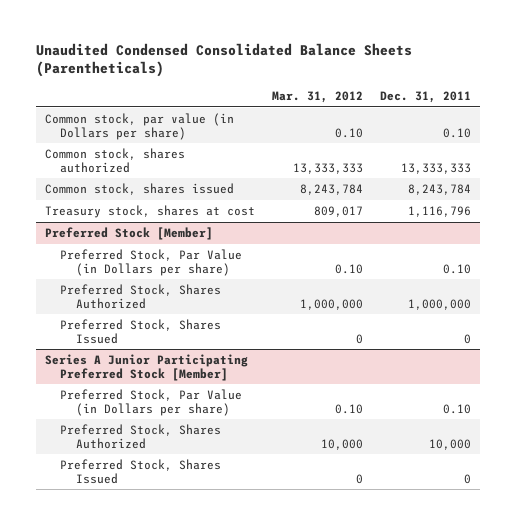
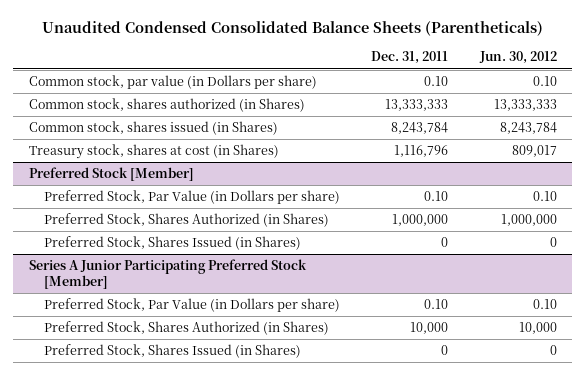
- | Mar. 31, 2012 | Dec. 31, 2011
+ | Dec. 31, 2011 | Jun. 30, 2012
- Common stock, shares authorized | 13,333,333 | 13,333,333
- Common stock, shares issued | 8,243,784 | 8,243,784
- Treasury stock, shares at cost | 809,017 | 1,116,796
+ Common stock, shares authorized (in Shares) | 13,333,333 | 13,333,333
+ Common stock, shares issued (in Shares) | 8,243,784 | 8,243,784
+ Treasury stock, shares at cost (in Shares) | 1,116,796 | 809,017
@ Preferred Stock [Member]
- Preferred Stock, Shares Authorized | 1,000,000 | 1,000,000
- Preferred Stock, Shares Issued | 0 | 0
+ Preferred Stock, Shares Authorized (in Shares) | 1,000,000 | 1,000,000
+ Preferred Stock, Shares Issued (in Shares) | 0 | 0
@ Series A Junior Participating Preferred Stock [Member]
- Preferred Stock, Shares Authorized | 10,000 | 10,000
- Preferred Stock, Shares Issued | 0 | 0
+ Preferred Stock, Shares Authorized (in Shares) | 10,000 | 10,000
+ Preferred Stock, Shares Issued (in Shares) | 0 | 0

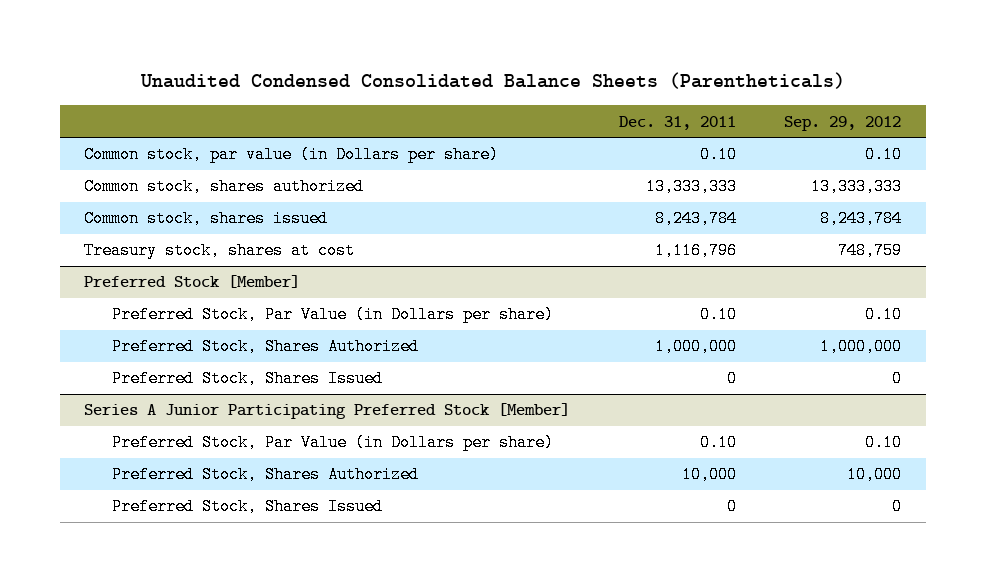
- | Dec. 31, 2011 | Jun. 30, 2012
+ | Dec. 31, 2011 | Sep. 29, 2012
- Common stock, shares authorized (in Shares) | 13,333,333 | 13,333,333
- Common stock, shares issued (in Shares) | 8,243,784 | 8,243,784
- Treasury stock, shares at cost (in Shares) | 1,116,796 | 809,017
+ Common stock, shares authorized | 13,333,333 | 13,333,333
+ Common stock, shares issued | 8,243,784 | 8,243,784
+ Treasury stock, shares at cost | 1,116,796 | 748,759
@ Preferred Stock [Member]
- Preferred Stock, Shares Authorized (in Shares) | 1,000,000 | 1,000,000
- Preferred Stock, Shares Issued (in Shares) | 0 | 0
+ Preferred Stock, Shares Authorized | 1,000,000 | 1,000,000
+ Preferred Stock, Shares Issued | 0 | 0
@ Series A Junior Participating Preferred Stock [Member]
- Preferred Stock, Shares Authorized (in Shares) | 10,000 | 10,000
- Preferred Stock, Shares Issued (in Shares) | 0 | 0
+ Preferred Stock, Shares Authorized | 10,000 | 10,000
+ Preferred Stock, Shares Issued | 0 | 0

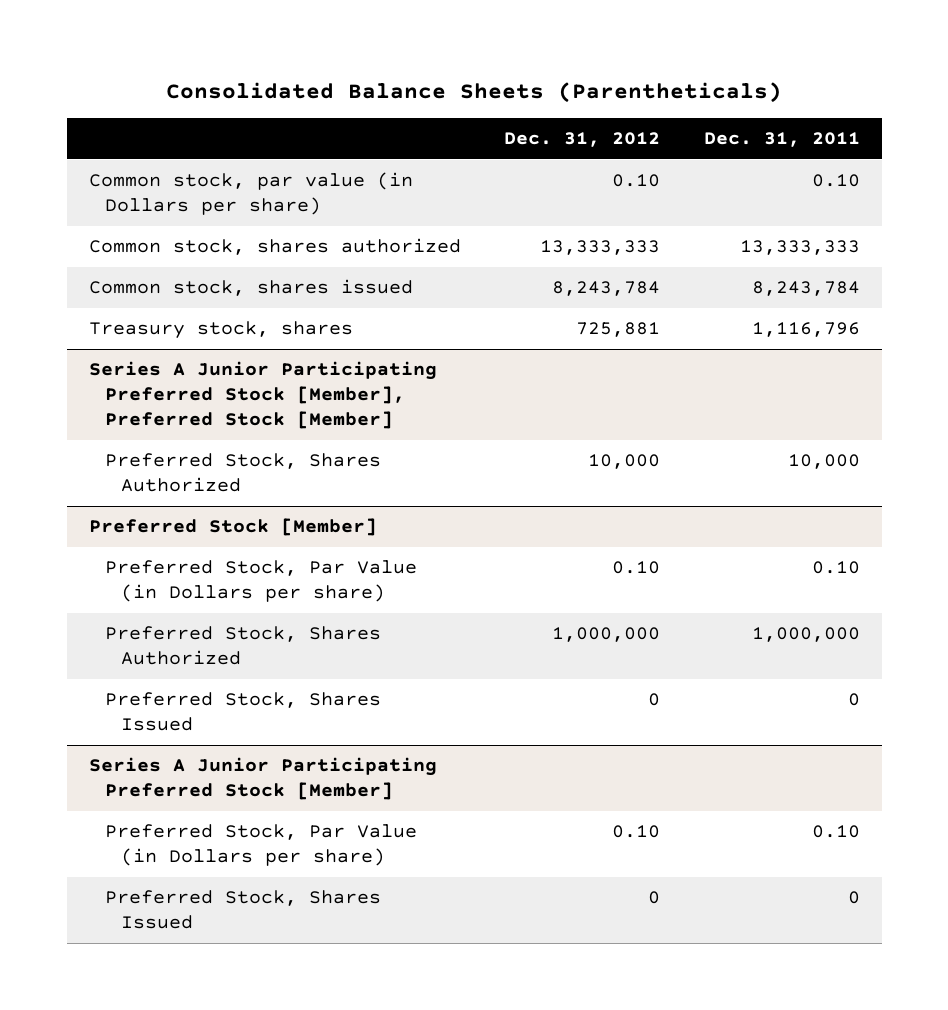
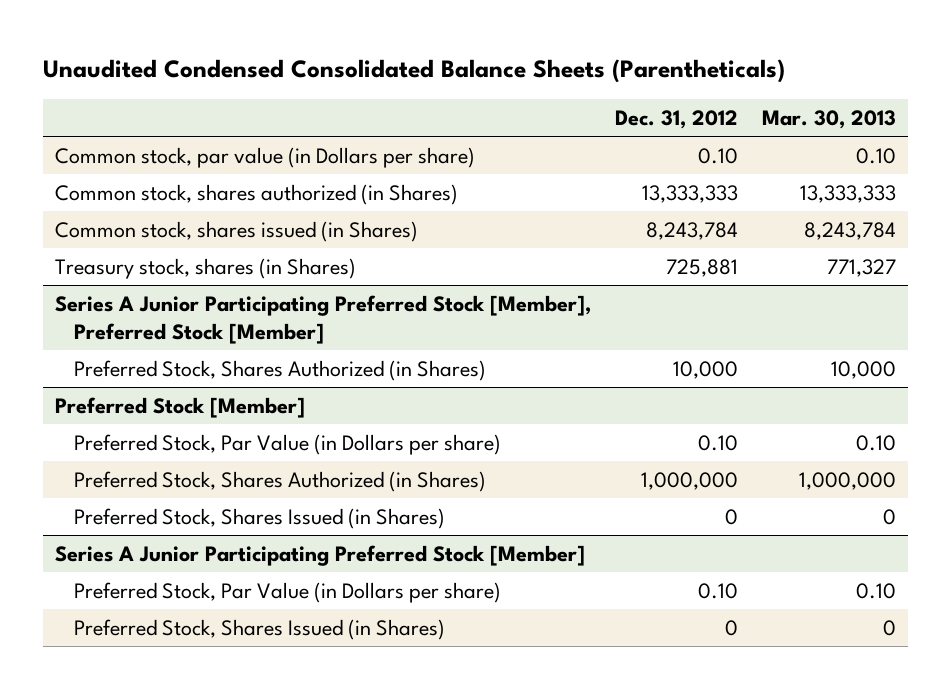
- Consolidated Balance Sheets (Parentheticals)
+ Unaudited Condensed Consolidated Balance Sheets (Parentheticals)
- | Dec. 31, 2012 | Dec. 31, 2011
+ | Dec. 31, 2012 | Mar. 30, 2013
- Common stock, shares authorized | 13,333,333 | 13,333,333
- Common stock, shares issued | 8,243,784 | 8,243,784
- Treasury stock, shares | 725,881 | 1,116,796
+ Common stock, shares authorized (in Shares) | 13,333,333 | 13,333,333
+ Common stock, shares issued (in Shares) | 8,243,784 | 8,243,784
+ Treasury stock, shares (in Shares) | 725,881 | 771,327
@ Series A Junior Participating Preferred Stock [Member], Preferred Stock [Member]
- Preferred Stock, Shares Authorized | 10,000 | 10,000
+ Preferred Stock, Shares Authorized (in Shares) | 10,000 | 10,000
@ Preferred Stock [Member]
- Preferred Stock, Shares Authorized | 1,000,000 | 1,000,000
- Preferred Stock, Shares Issued | 0 | 0
+ Preferred Stock, Shares Authorized (in Shares) | 1,000,000 | 1,000,000
+ Preferred Stock, Shares Issued (in Shares) | 0 | 0
@ Series A Junior Participating Preferred Stock [Member]
- Preferred Stock, Shares Issued | 0 | 0
+ Preferred Stock, Shares Issued (in Shares) | 0 | 0

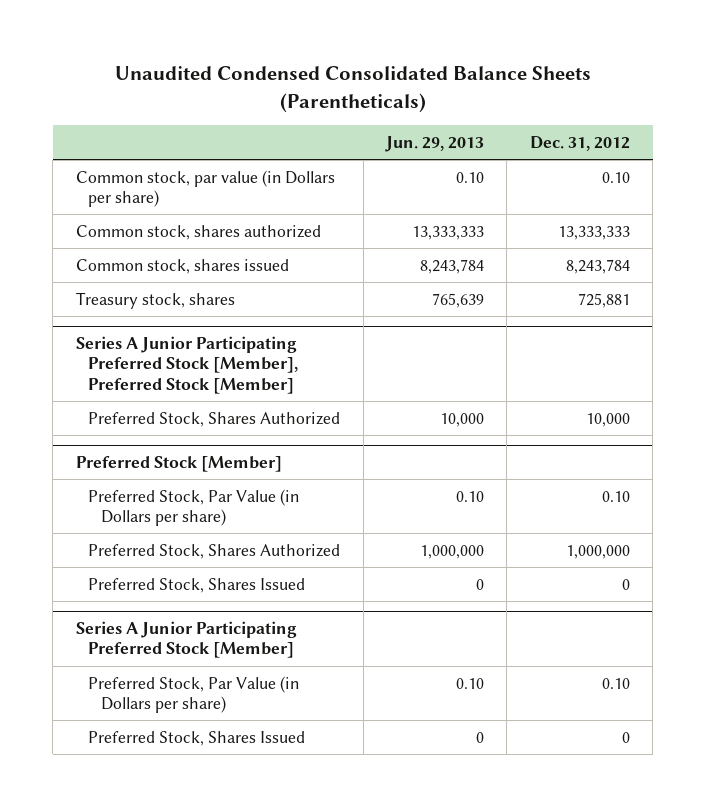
- | Dec. 31, 2012 | Mar. 30, 2013
+ | Jun. 29, 2013 | Dec. 31, 2012
- Common stock, shares authorized (in Shares) | 13,333,333 | 13,333,333
- Common stock, shares issued (in Shares) | 8,243,784 | 8,243,784
- Treasury stock, shares (in Shares) | 725,881 | 771,327
+ Common stock, shares authorized | 13,333,333 | 13,333,333
+ Common stock, shares issued | 8,243,784 | 8,243,784
+ Treasury stock, shares | 765,639 | 725,881
@ Series A Junior Participating Preferred Stock [Member], Preferred Stock [Member]
- Preferred Stock, Shares Authorized (in Shares) | 10,000 | 10,000
+ Preferred Stock, Shares Authorized | 10,000 | 10,000
@ Preferred Stock [Member]
- Preferred Stock, Shares Authorized (in Shares) | 1,000,000 | 1,000,000
- Preferred Stock, Shares Issued (in Shares) | 0 | 0
+ Preferred Stock, Shares Authorized | 1,000,000 | 1,000,000
+ Preferred Stock, Shares Issued | 0 | 0
@ Series A Junior Participating Preferred Stock [Member]
- Preferred Stock, Shares Issued (in Shares) | 0 | 0
+ Preferred Stock, Shares Issued | 0 | 0

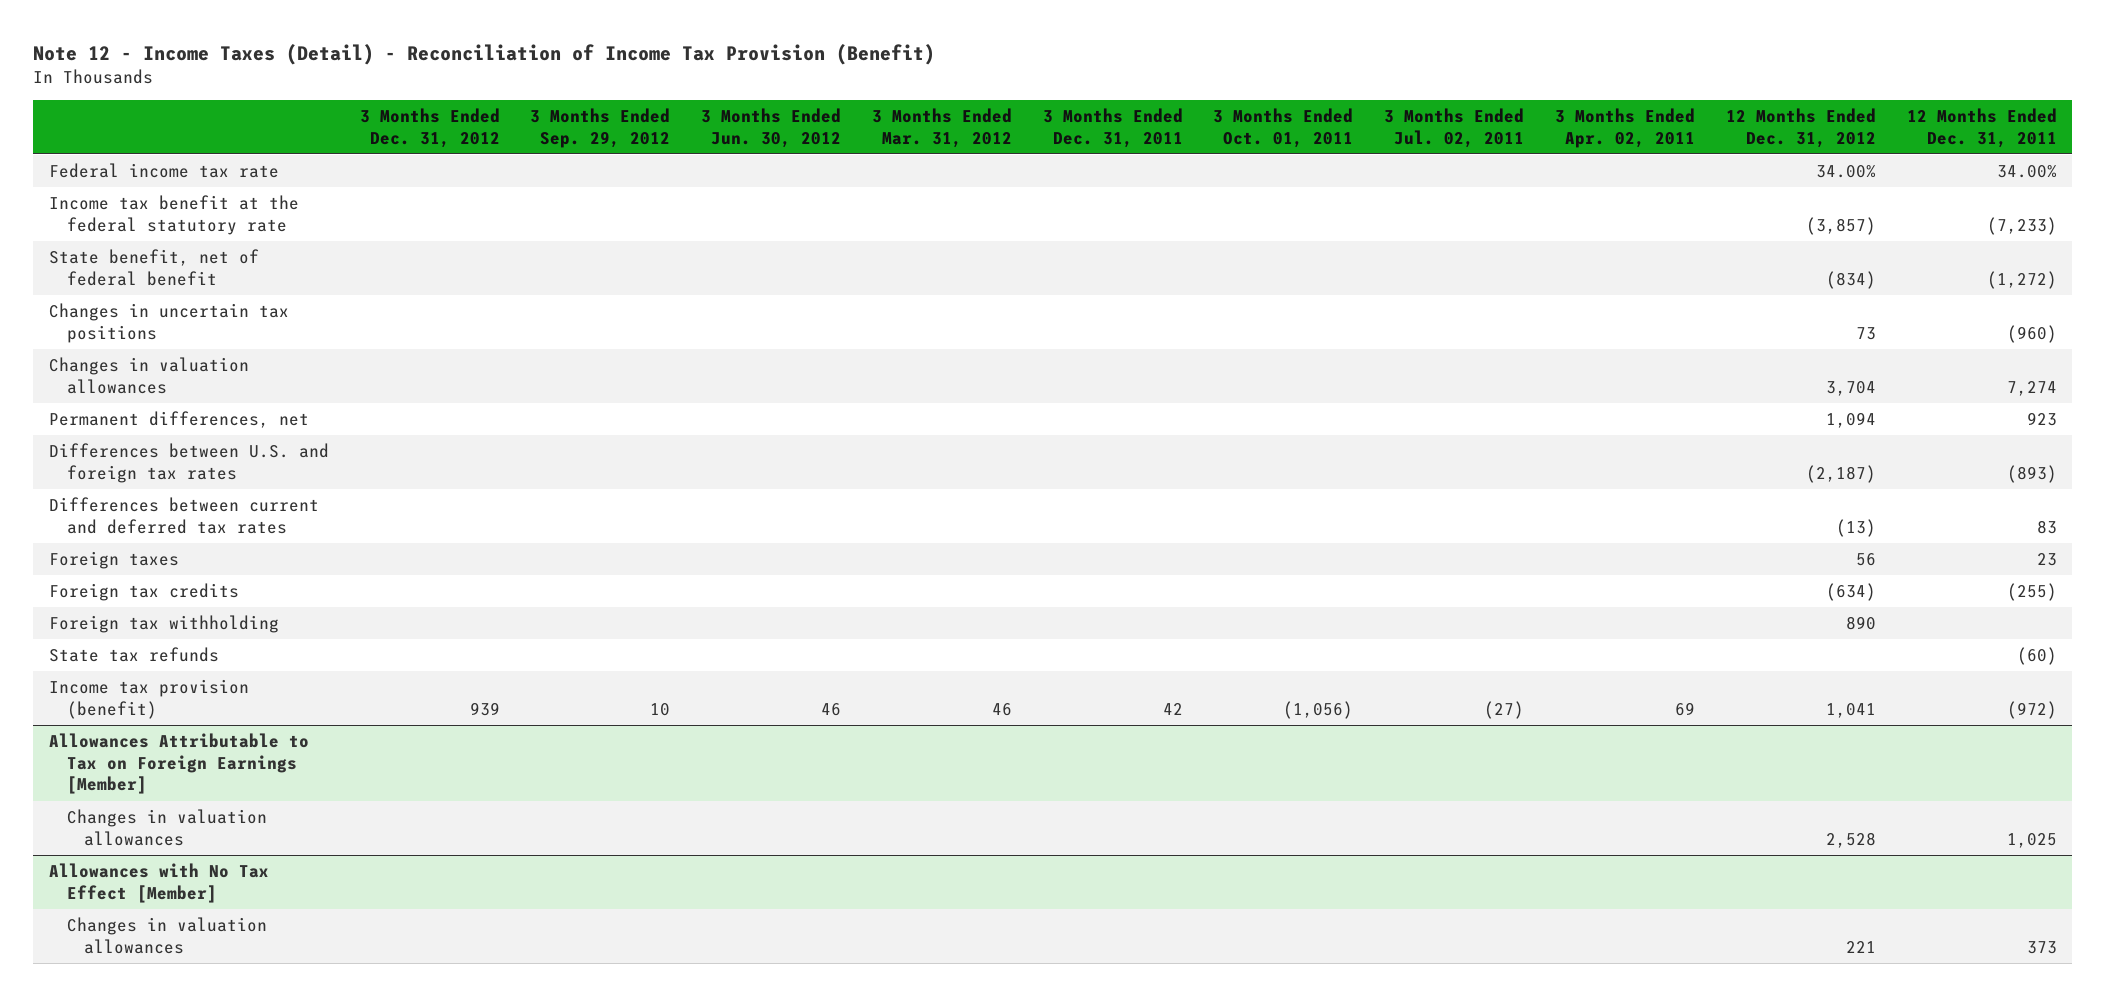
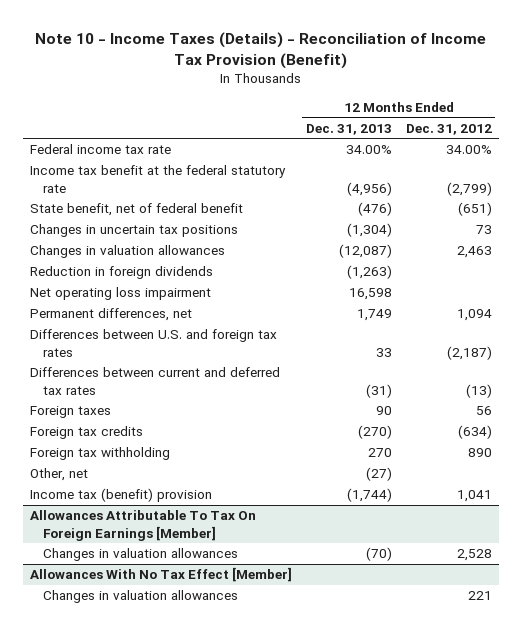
- Note 12 - Income Taxes (Detail) - Reconciliation of Income Tax Provision (Benefit)
+ Note 10 - Income Taxes (Details) - Reconciliation of Income Tax Provision (Benefit)
- | 3 Months Ended Dec. 31, 2012 | 3 Months Ended Sep. 29, 2012 | 3 Months Ended Jun. 30, 2012 | 3 Months Ended Mar. 31, 2012 | 3 Months Ended Dec. 31, 2011 | 3 Months Ended Oct. 01, 2011 | 3 Months Ended Jul. 02, 2011 | 3 Months Ended Apr. 02, 2011 | 12 Months Ended Dec. 31, 2012 | 12 Months Ended Dec. 31, 2011
+ | 12 Months Ended Dec. 31, 2013 | 12 Months Ended Dec. 31, 2012
- Income tax benefit at the federal statutory rate | | | | | | | | | (3,857) | (7,233)
- State benefit, net of federal benefit | | | | | | | | | (834) | (1,272)
+ Income tax benefit at the federal statutory rate | (4,956) | (2,799)
+ State benefit, net of federal benefit | (476) | (651)
- Changes in valuation allowances | | | | | | | | | 3,704 | 7,274
+ Changes in valuation allowances | (12,087) | 2,463
+ Reduction in foreign dividends | (1,263) |
+ Net operating loss impairment | 16,598 |
- State tax refunds | | | | | | | | | | (60)
- Income tax provision (benefit) | 939 | 10 | 46 | 46 | 42 | (1,056) | (27) | 69 | 1,041 | (972)
- Allowances Attributable to Tax on Foreign Earnings [Member]
+ Other, net | (27) |
+ Income tax (benefit) provision | (1,744) | 1,041
+ Allowances Attributable To Tax On Foreign Earnings [Member]
- Allowances with No Tax Effect [Member]
+ Allowances With No Tax Effect [Member]

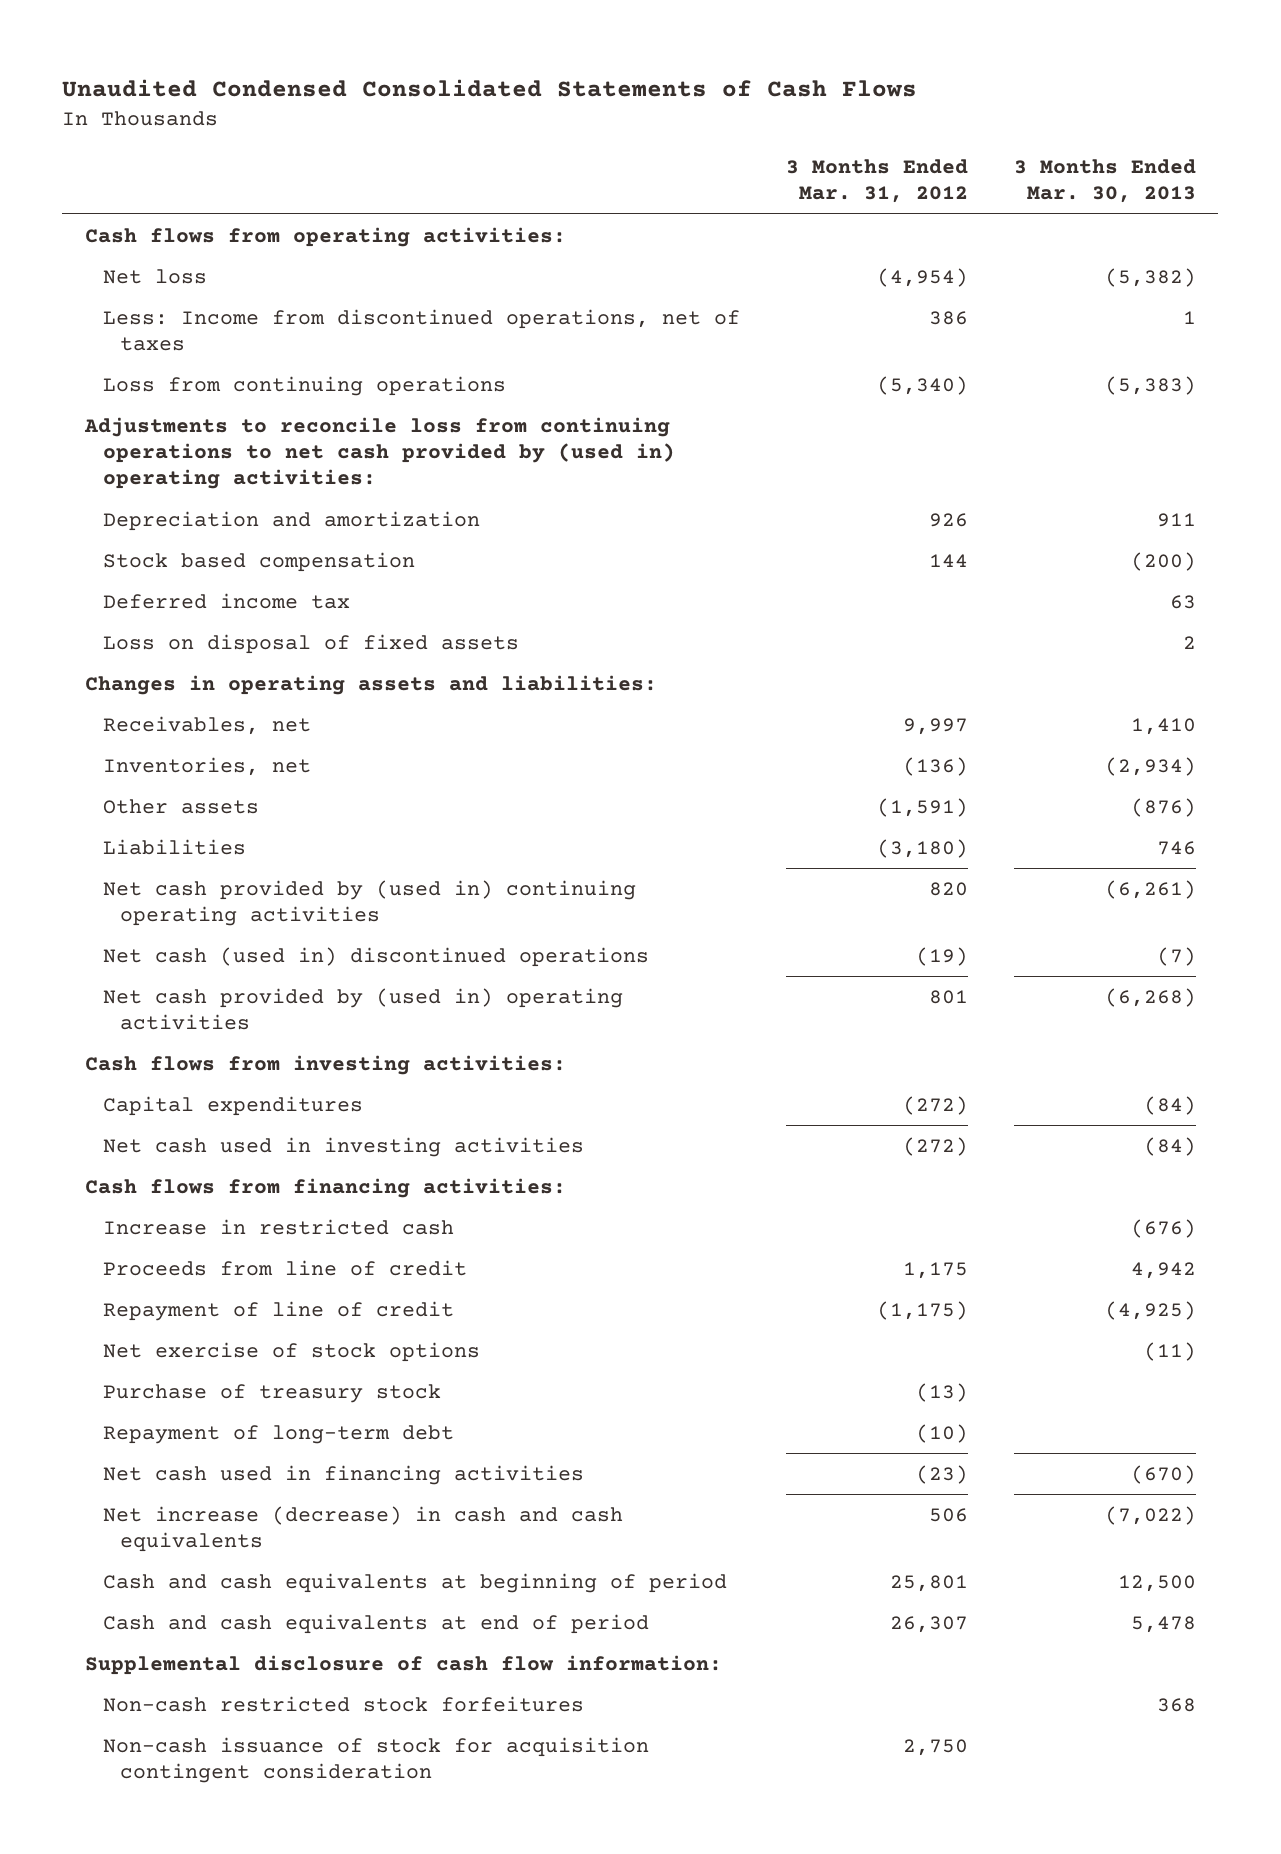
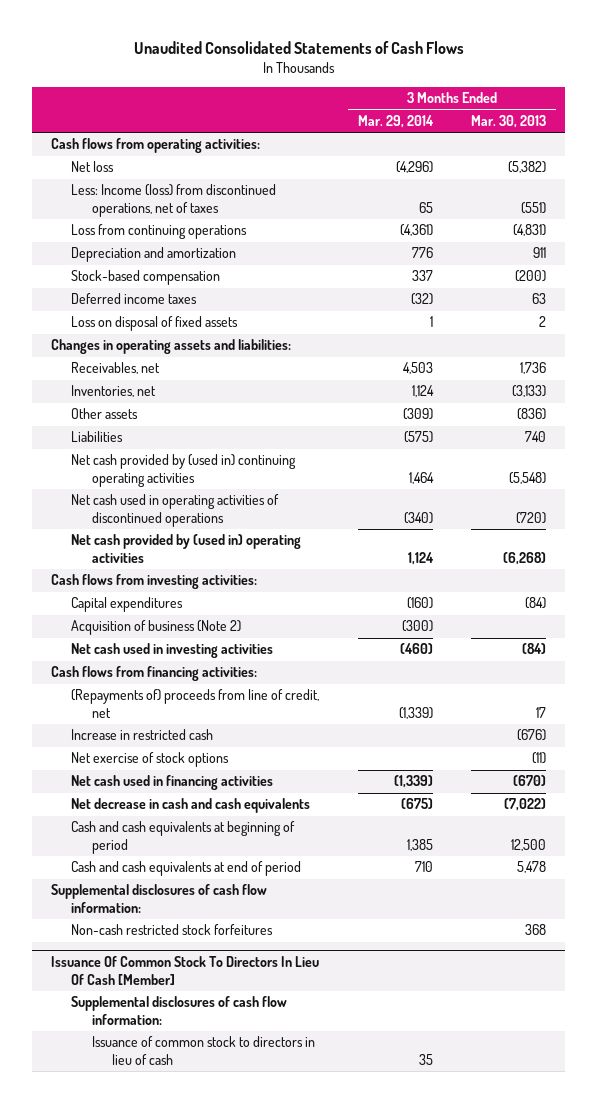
- Unaudited Condensed Consolidated Statements of Cash Flows
+ Unaudited Consolidated Statements of Cash Flows
- | 3 Months Ended Mar. 31, 2012 | 3 Months Ended Mar. 30, 2013
+ | 3 Months Ended Mar. 29, 2014 | 3 Months Ended Mar. 30, 2013
- Less: Income from discontinued operations, net of taxes | 386 | 1
- Loss from continuing operations | (5,340) | (5,383)
- Adjustments to reconcile loss from continuing operations to net cash provided by (used in) operating activities:
+ Less: Income (loss) from discontinued operations, net of taxes | 65 | (551)
+ Loss from continuing operations | (4,361) | (4,831)
- Stock based compensation | 144 | (200)
- Deferred income tax | | 63
+ Stock-based compensation | 337 | (200)
+ Deferred income taxes | (32) | 63
- Receivables, net | 9,997 | 1,410
- Inventories, net | (136) | (2,934)
- Other assets | (1,591) | (876)
- Liabilities | (3,180) | 746
- Net cash provided by (used in) continuing operating activities | 820 | (6,261)
- Net cash (used in) discontinued operations | (19) | (7)
+ Receivables, net | 4,503 | 1,736
+ Inventories, net | 1,124 | (3,133)
+ Other assets | (309) | (836)
+ Liabilities | (575) | 740
+ Net cash provided by (used in) continuing operating activities | 1,464 | (5,548)
+ Net cash used in operating activities of discontinued operations | (340) | (720)
+ Acquisition of business (Note 2) | (300) |
+ (Repayments of) proceeds from line of credit, net | (1,339) | 17
- Proceeds from line of credit | 1,175 | 4,942
- Repayment of line of credit | (1,175) | (4,925)
- Purchase of treasury stock | (13) |
- Repayment of long-term debt | (10) |
- Net increase (decrease) in cash and cash equivalents | 506 | (7,022)
+ Net decrease in cash and cash equivalents | (675) | (7,022)
- Supplemental disclosure of cash flow information:
+ Supplemental disclosures of cash flow information:
- Non-cash issuance of stock for acquisition contingent consideration | 2,750 |
+ Issuance Of Common Stock To Directors In Lieu Of Cash [Member]
+ Supplemental disclosures of cash flow information:
+ Issuance of common stock to directors in lieu of cash | 35 |

